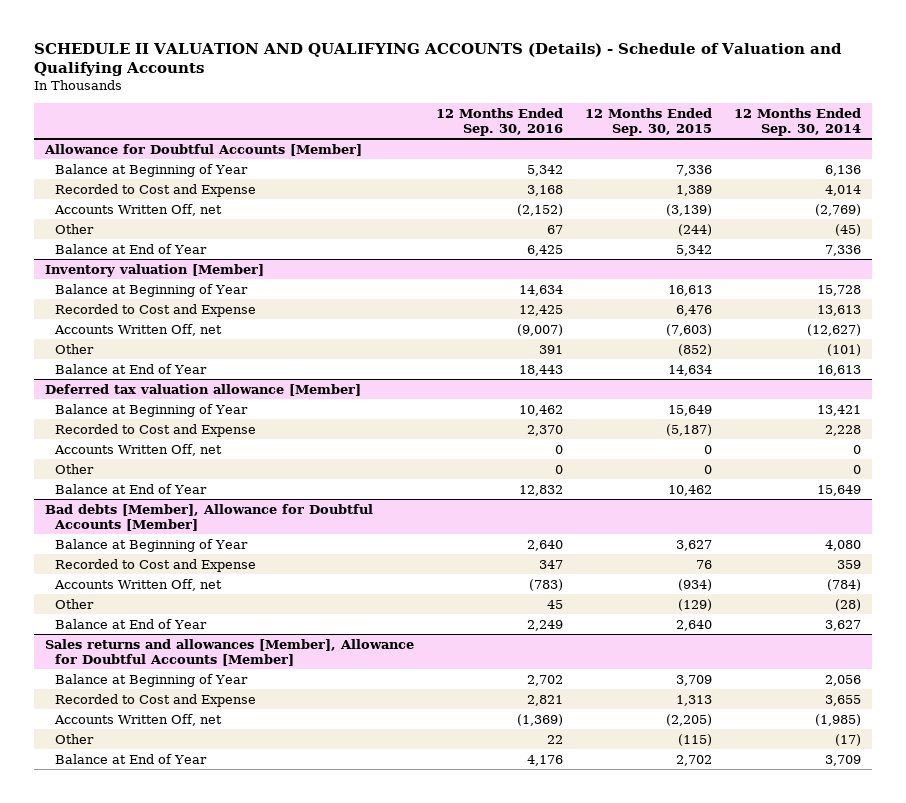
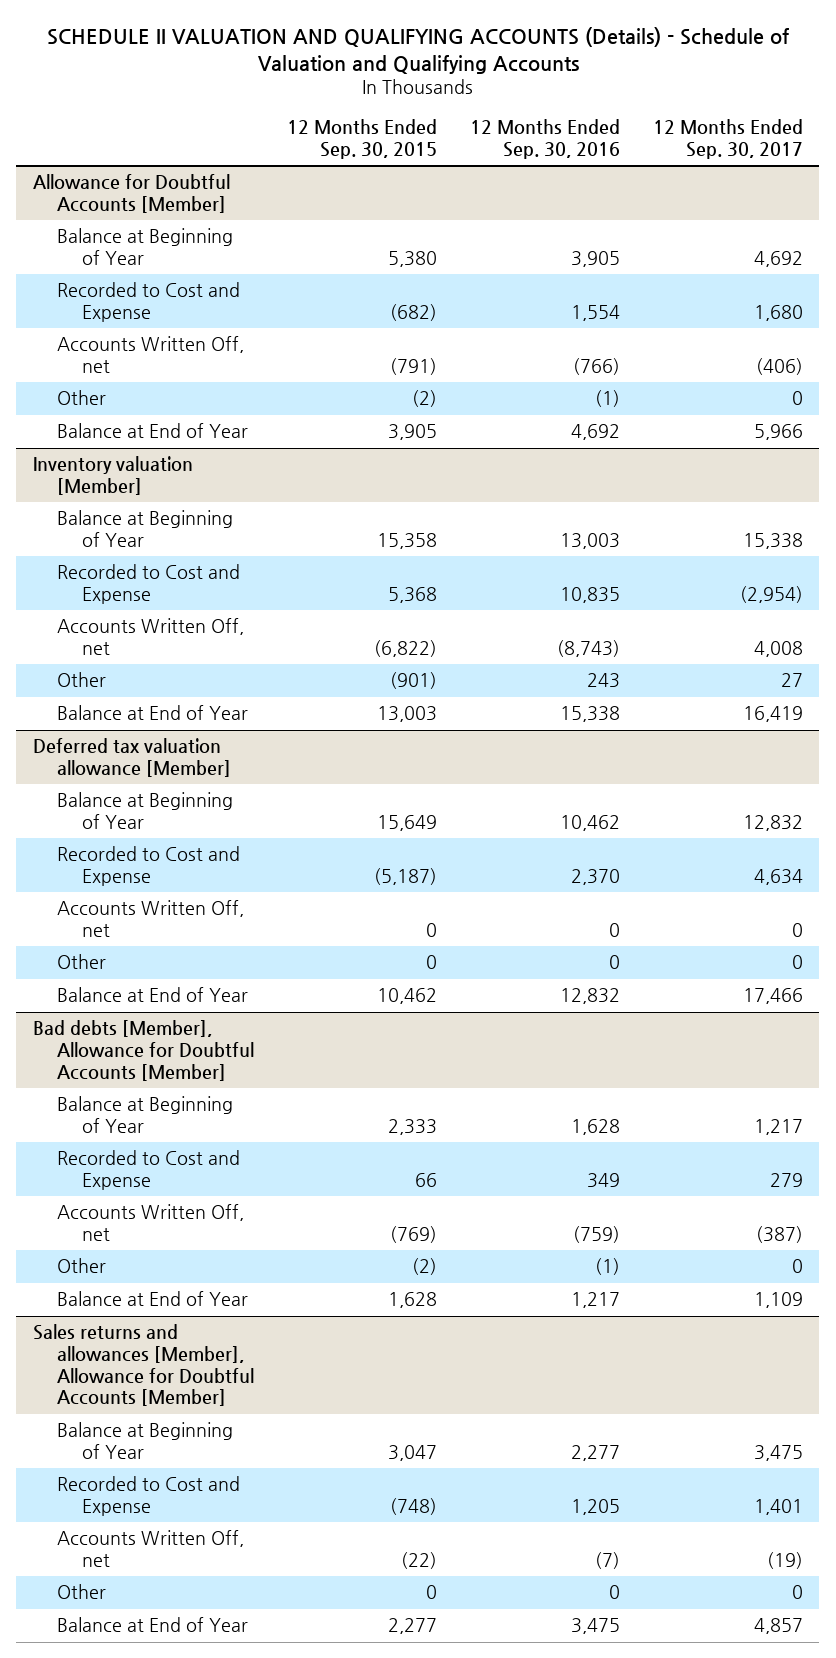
- | 12 Months Ended Sep. 30, 2016 | 12 Months Ended Sep. 30, 2015 | 12 Months Ended Sep. 30, 2014
+ | 12 Months Ended Sep. 30, 2015 | 12 Months Ended Sep. 30, 2016 | 12 Months Ended Sep. 30, 2017
@ Allowance for Doubtful Accounts [Member]
- Balance at Beginning of Year | 5,342 | 7,336 | 6,136
- Recorded to Cost and Expense | 3,168 | 1,389 | 4,014
- Accounts Written Off, net | (2,152) | (3,139) | (2,769)
- Other | 67 | (244) | (45)
- Balance at End of Year | 6,425 | 5,342 | 7,336
+ Balance at Beginning of Year | 5,380 | 3,905 | 4,692
+ Recorded to Cost and Expense | (682) | 1,554 | 1,680
+ Accounts Written Off, net | (791) | (766) | (406)
+ Other | (2) | (1) | 0
+ Balance at End of Year | 3,905 | 4,692 | 5,966
@ Inventory valuation [Member]
- Balance at Beginning of Year | 14,634 | 16,613 | 15,728
- Recorded to Cost and Expense | 12,425 | 6,476 | 13,613
- Accounts Written Off, net | (9,007) | (7,603) | (12,627)
- Other | 391 | (852) | (101)
- Balance at End of Year | 18,443 | 14,634 | 16,613
+ Balance at Beginning of Year | 15,358 | 13,003 | 15,338
+ Recorded to Cost and Expense | 5,368 | 10,835 | (2,954)
+ Accounts Written Off, net | (6,822) | (8,743) | 4,008
+ Other | (901) | 243 | 27
+ Balance at End of Year | 13,003 | 15,338 | 16,419
@ Bad debts [Member], Allowance for Doubtful Accounts [Member]
- Balance at Beginning of Year | 2,640 | 3,627 | 4,080
- Recorded to Cost and Expense | 347 | 76 | 359
- Accounts Written Off, net | (783) | (934) | (784)
- Other | 45 | (129) | (28)
- Balance at End of Year | 2,249 | 2,640 | 3,627
+ Balance at Beginning of Year | 2,333 | 1,628 | 1,217
+ Recorded to Cost and Expense | 66 | 349 | 279
+ Accounts Written Off, net | (769) | (759) | (387)
+ Other | (2) | (1) | 0
+ Balance at End of Year | 1,628 | 1,217 | 1,109
@ Sales returns and allowances [Member], Allowance for Doubtful Accounts [Member]
- Balance at Beginning of Year | 2,702 | 3,709 | 2,056
- Recorded to Cost and Expense | 2,821 | 1,313 | 3,655
- Accounts Written Off, net | (1,369) | (2,205) | (1,985)
- Other | 22 | (115) | (17)
- Balance at End of Year | 4,176 | 2,702 | 3,709
+ Balance at Beginning of Year | 3,047 | 2,277 | 3,475
+ Recorded to Cost and Expense | (748) | 1,205 | 1,401
+ Accounts Written Off, net | (22) | (7) | (19)
+ Other | 0 | 0 | 0
+ Balance at End of Year | 2,277 | 3,475 | 4,857

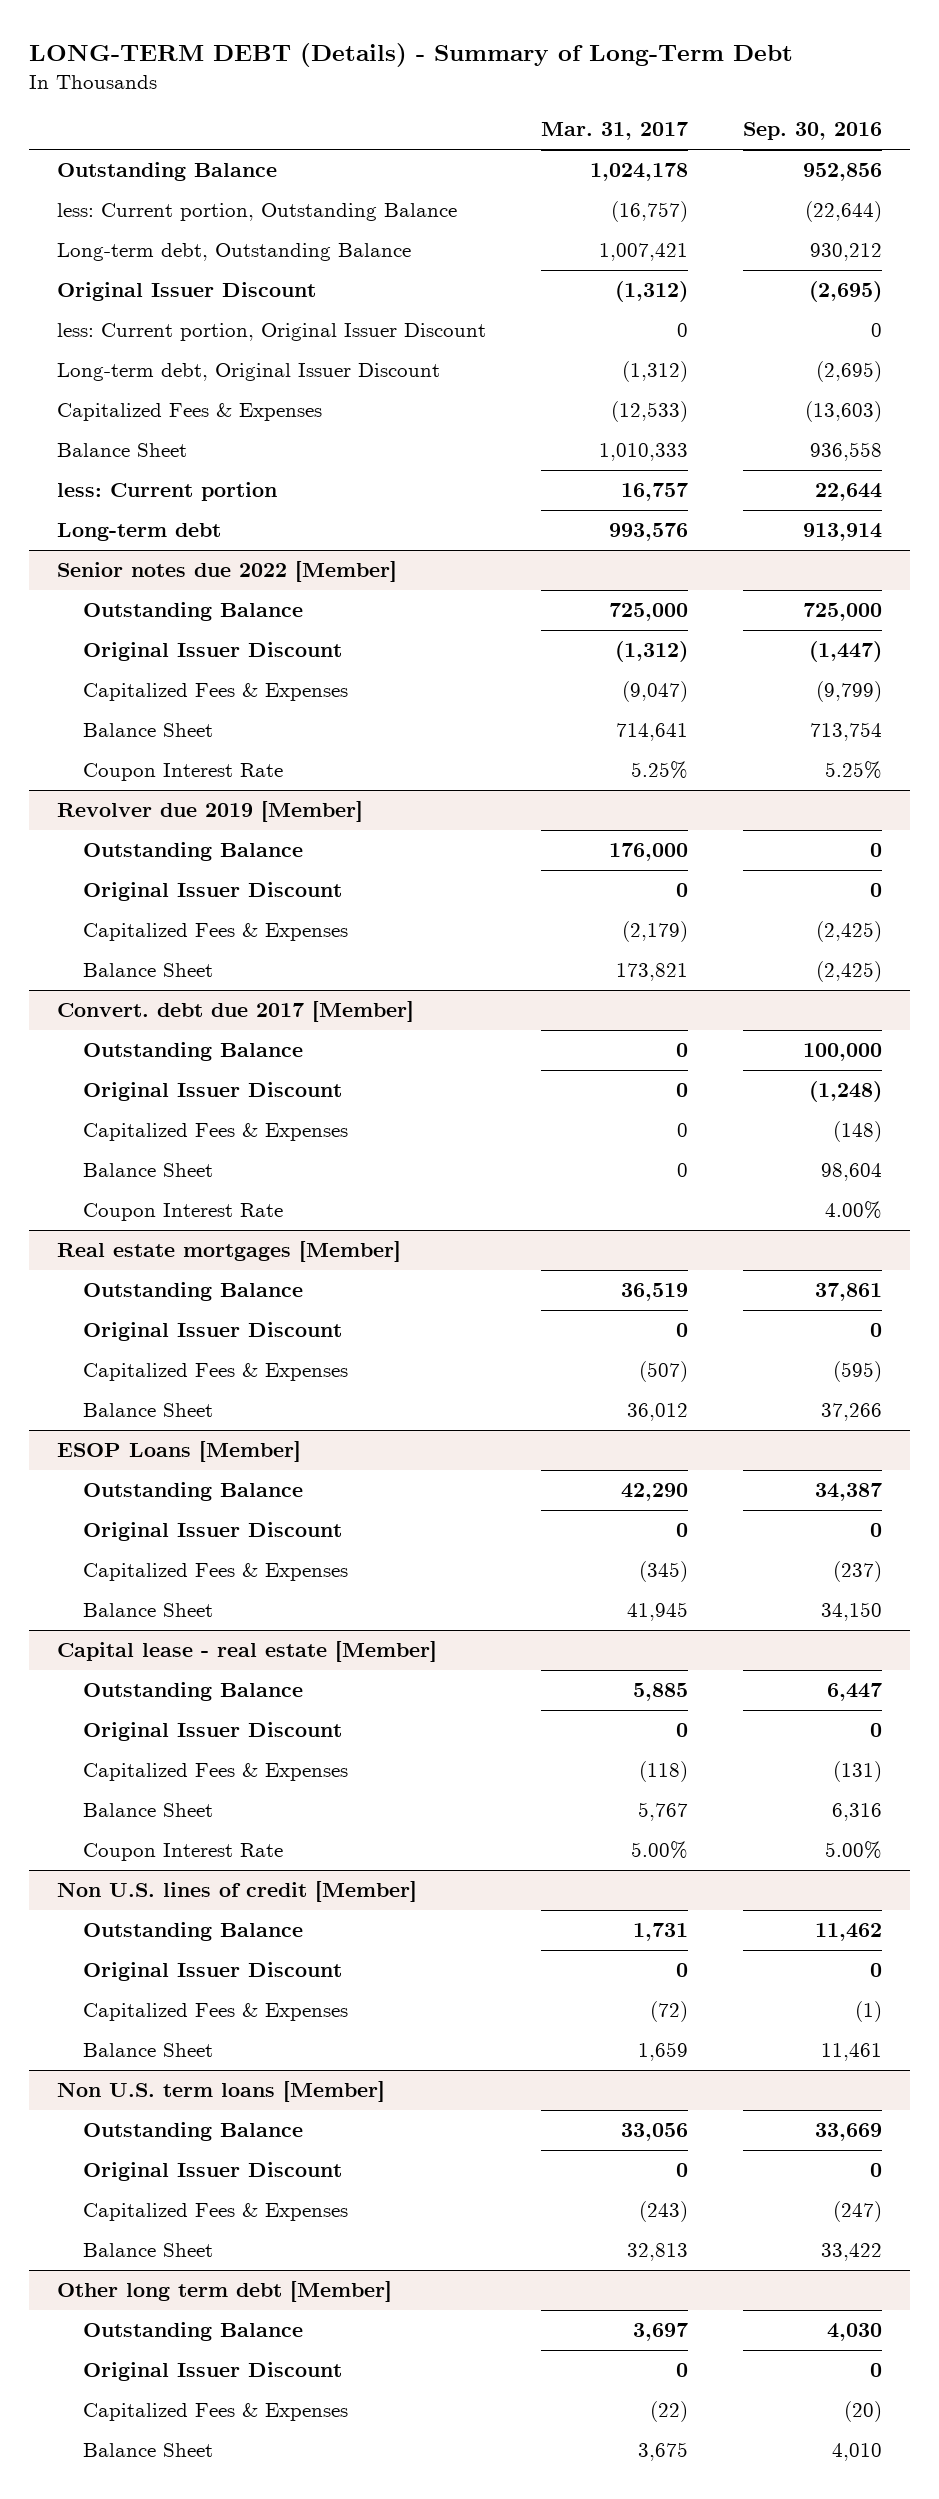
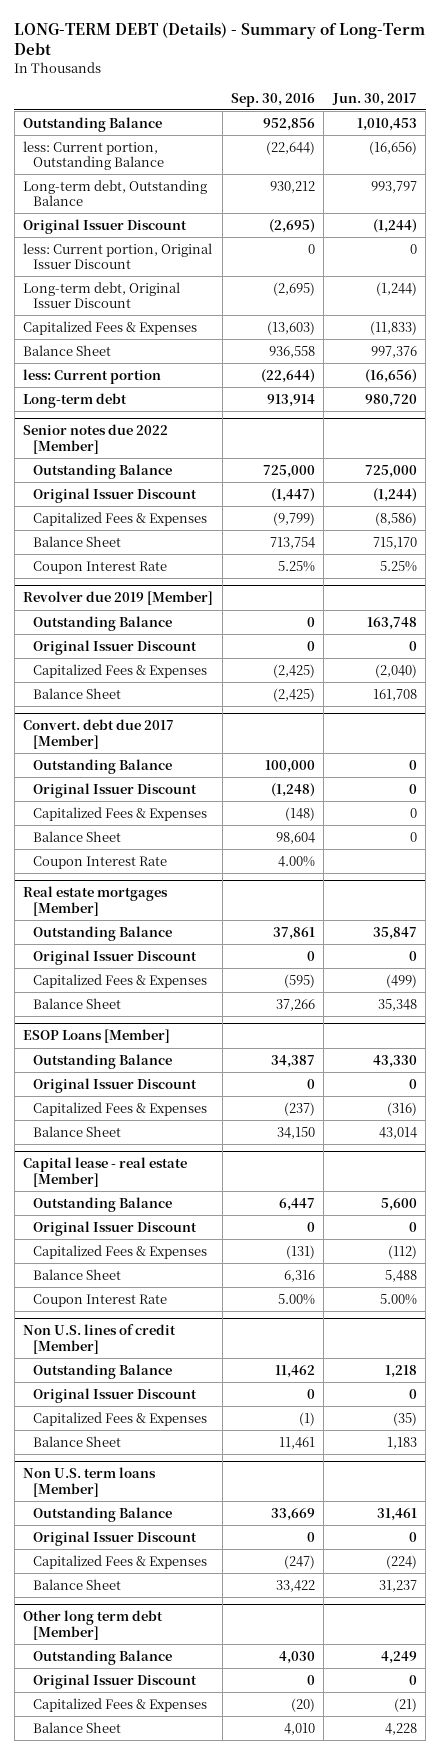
- | Mar. 31, 2017 | Sep. 30, 2016
+ | Sep. 30, 2016 | Jun. 30, 2017
- less: Current portion | 16,757 | 22,644
+ less: Current portion | (22,644) | (16,656)

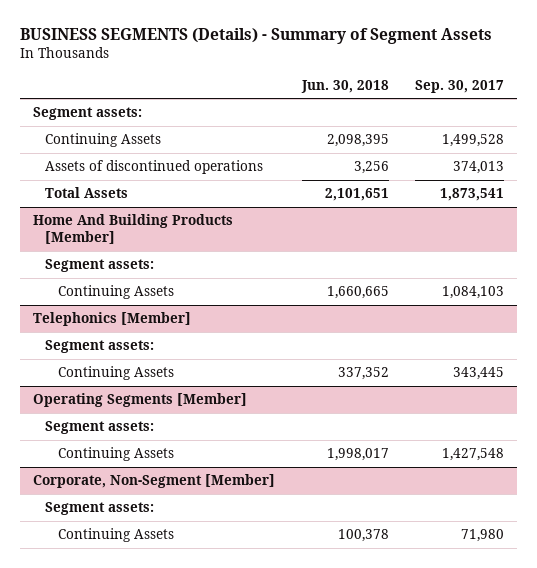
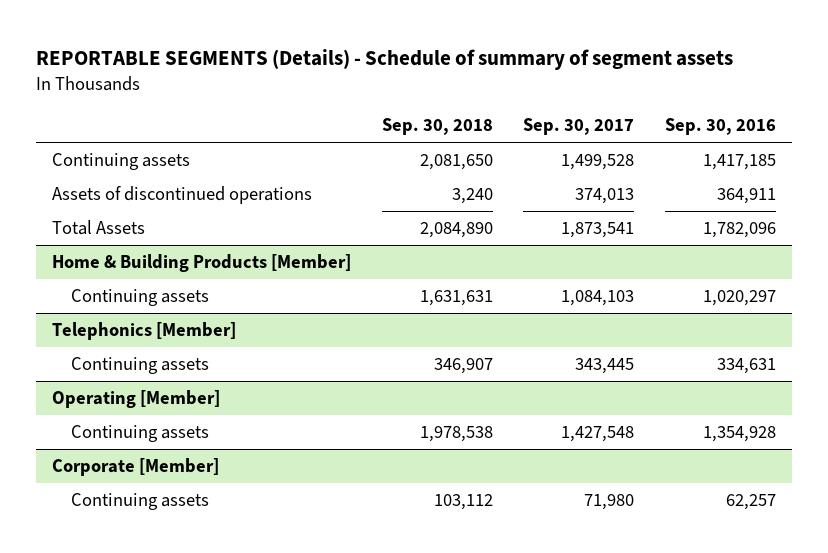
- BUSINESS SEGMENTS (Details) - Summary of Segment Assets
+ REPORTABLE SEGMENTS (Details) - Schedule of summary of segment assets
- | Jun. 30, 2018 | Sep. 30, 2017
+ | Sep. 30, 2018 | Sep. 30, 2017 | Sep. 30, 2016
- Segment assets:
- Continuing Assets | 2,098,395 | 1,499,528
+ Continuing assets | 2,081,650 | 1,499,528 | 1,417,185
- Home And Building Products [Member]
- Segment assets:
- Continuing Assets | 1,660,665 | 1,084,103
+ Home & Building Products [Member]
+ Continuing assets | 1,631,631 | 1,084,103 | 1,020,297
@ Telephonics [Member]
- Segment assets:
- Continuing Assets | 337,352 | 343,445
- Operating Segments [Member]
- Segment assets:
- Continuing Assets | 1,998,017 | 1,427,548
- Corporate, Non-Segment [Member]
- Segment assets:
- Continuing Assets | 100,378 | 71,980
@ Telephonics [Member]
+ Continuing assets | 346,907 | 343,445 | 334,631
+ Operating [Member]
+ Continuing assets | 1,978,538 | 1,427,548 | 1,354,928
+ Corporate [Member]
+ Continuing assets | 103,112 | 71,980 | 62,257

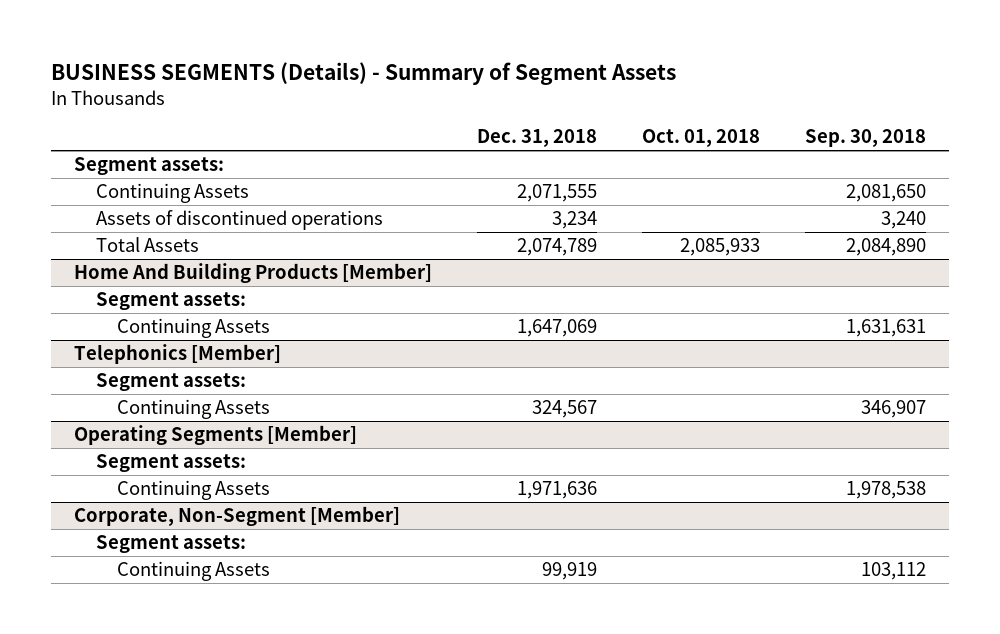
- REPORTABLE SEGMENTS (Details) - Schedule of summary of segment assets
+ BUSINESS SEGMENTS (Details) - Summary of Segment Assets
- | Sep. 30, 2018 | Sep. 30, 2017 | Sep. 30, 2016
+ | Dec. 31, 2018 | Oct. 01, 2018 | Sep. 30, 2018
- Continuing assets | 2,081,650 | 1,499,528 | 1,417,185
+ Segment assets:
+ Continuing Assets | 2,071,555 | | 2,081,650
- Home & Building Products [Member]
- Continuing assets | 1,631,631 | 1,084,103 | 1,020,297
+ Home And Building Products [Member]
+ Segment assets:
+ Continuing Assets | 1,647,069 | | 1,631,631
@ Telephonics [Member]
- Continuing assets | 346,907 | 343,445 | 334,631
- Operating [Member]
- Continuing assets | 1,978,538 | 1,427,548 | 1,354,928
- Corporate [Member]
- Continuing assets | 103,112 | 71,980 | 62,257
@ Telephonics [Member]
+ Segment assets:
+ Continuing Assets | 324,567 | | 346,907
+ Operating Segments [Member]
+ Segment assets:
+ Continuing Assets | 1,971,636 | | 1,978,538
+ Corporate, Non-Segment [Member]
+ Segment assets:
+ Continuing Assets | 99,919 | | 103,112

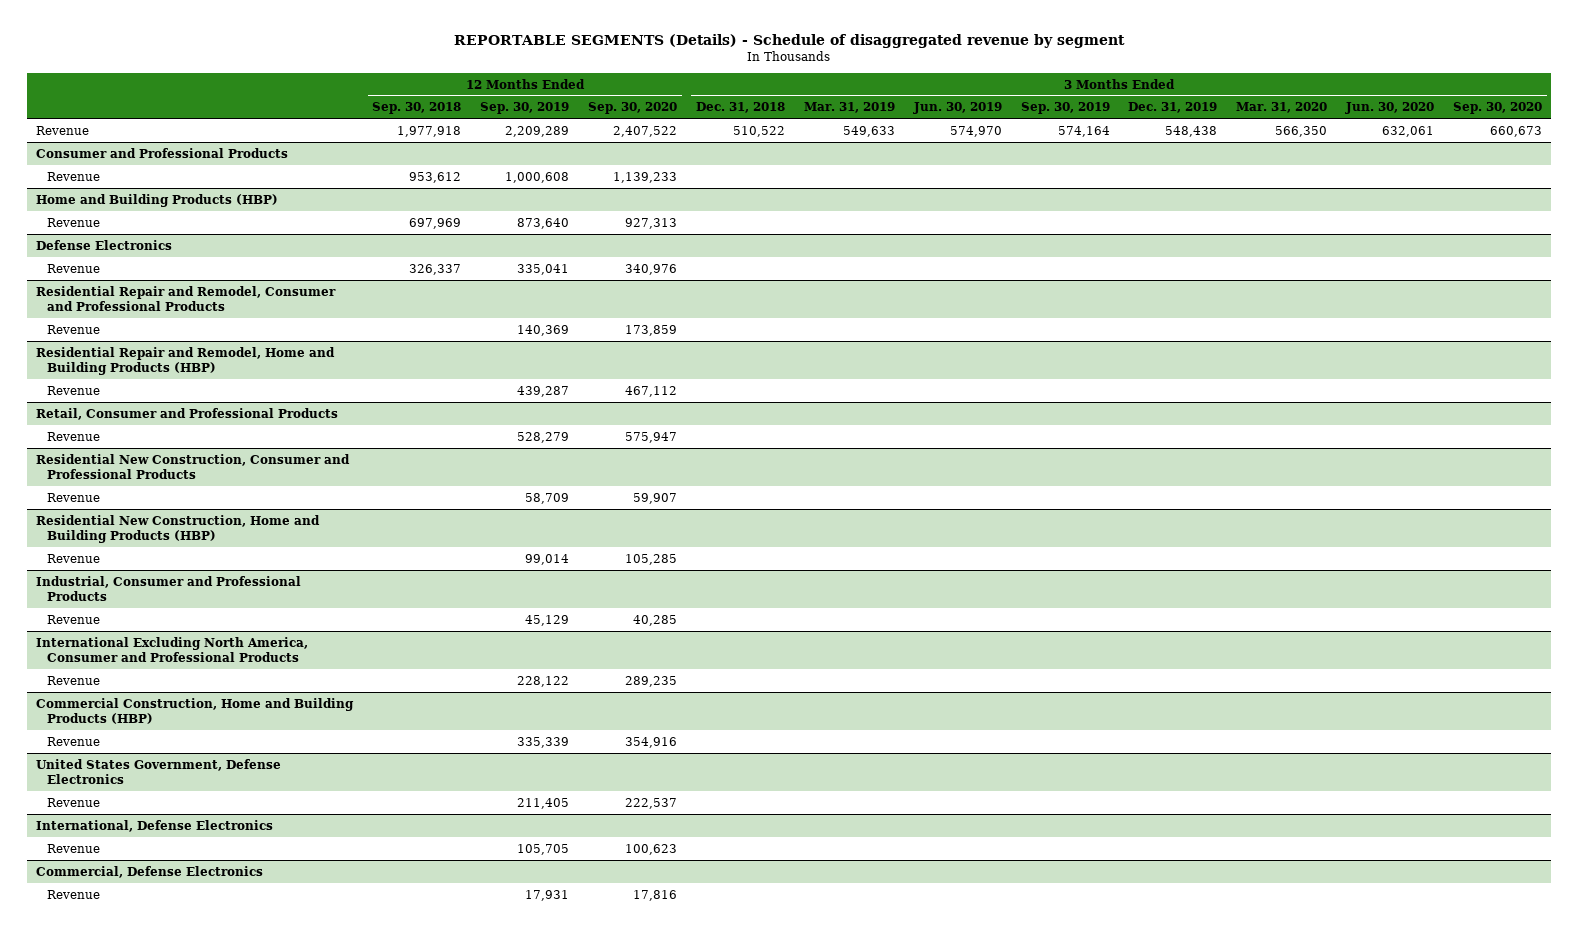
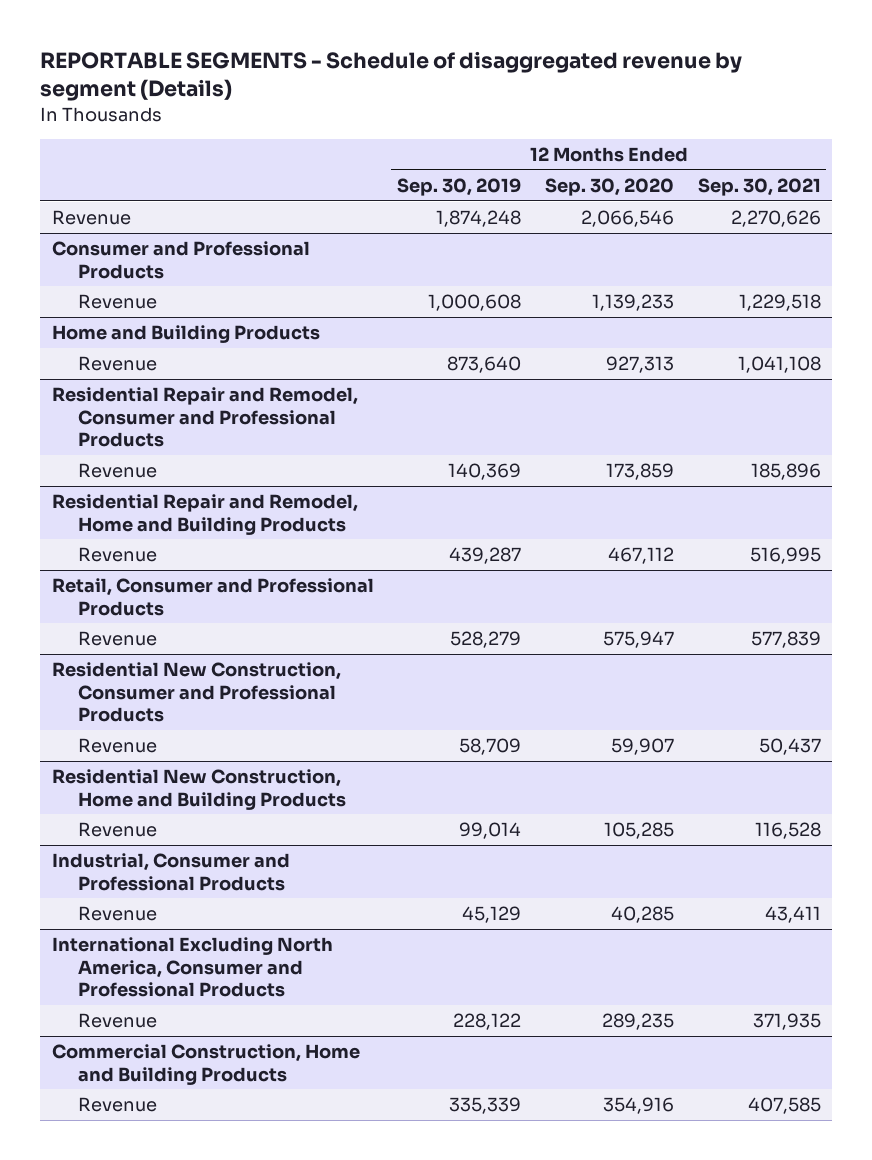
- REPORTABLE SEGMENTS (Details) - Schedule of disaggregated revenue by segment
+ REPORTABLE SEGMENTS - Schedule of disaggregated revenue by segment (Details)
- | 12 Months Ended Sep. 30, 2018 | 12 Months Ended Sep. 30, 2019 | 12 Months Ended Sep. 30, 2020 | 3 Months Ended Dec. 31, 2018 | 3 Months Ended Mar. 31, 2019 | 3 Months Ended Jun. 30, 2019 | 3 Months Ended Sep. 30, 2019 | 3 Months Ended Dec. 31, 2019 | 3 Months Ended Mar. 31, 2020 | 3 Months Ended Jun. 30, 2020 | 3 Months Ended Sep. 30, 2020
+ | 12 Months Ended Sep. 30, 2019 | 12 Months Ended Sep. 30, 2020 | 12 Months Ended Sep. 30, 2021
- Revenue | 1,977,918 | 2,209,289 | 2,407,522 | 510,522 | 549,633 | 574,970 | 574,164 | 548,438 | 566,350 | 632,061 | 660,673
+ Revenue | 1,874,248 | 2,066,546 | 2,270,626
- Home and Building Products (HBP)
+ Home and Building Products
- Defense Electronics
- Revenue | 326,337 | 335,041 | 340,976 | | | | | | | |
- Residential Repair and Remodel, Home and Building Products (HBP)
+ Residential Repair and Remodel, Home and Building Products
- Residential New Construction, Home and Building Products (HBP)
+ Residential New Construction, Home and Building Products
- Commercial Construction, Home and Building Products (HBP)
+ Commercial Construction, Home and Building Products
- United States Government, Defense Electronics
- Revenue | | 211,405 | 222,537 | | | | | | | |
- International, Defense Electronics
- Revenue | | 105,705 | 100,623 | | | | | | | |
- Commercial, Defense Electronics
- Revenue | | 17,931 | 17,816 | | | | | | | |

